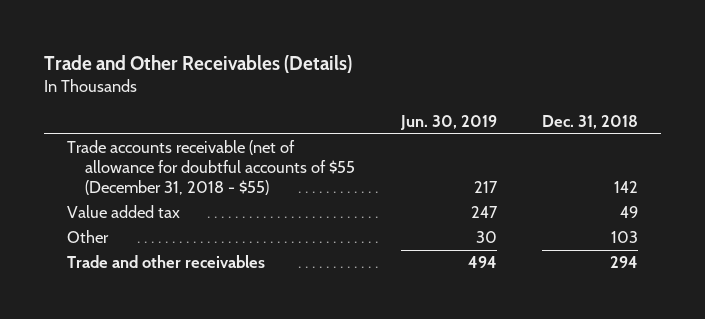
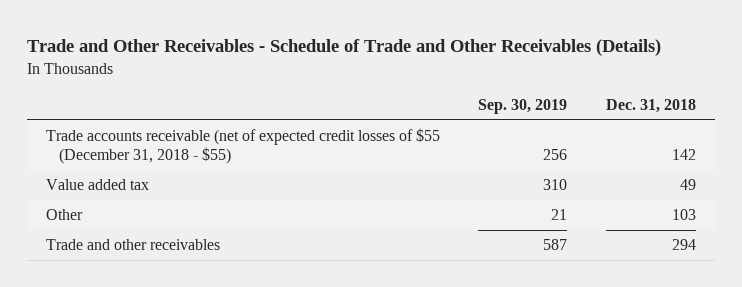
- Trade and Other Receivables (Details)
+ Trade and Other Receivables - Schedule of Trade and Other Receivables (Details)
- | Jun. 30, 2019 | Dec. 31, 2018
+ | Sep. 30, 2019 | Dec. 31, 2018
- Trade accounts receivable (net of allowance for doubtful accounts of $55 (December 31, 2018 - $55) | 217 | 142
+ Trade accounts receivable (net of expected credit losses of $55 (December 31, 2018 - $55) | 256 | 142

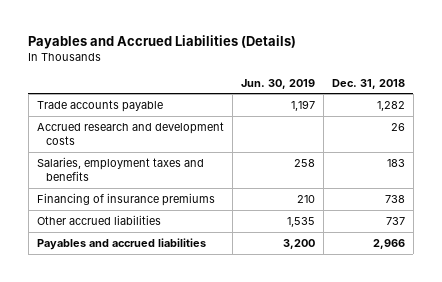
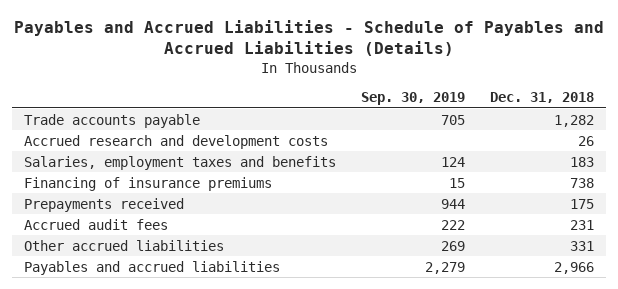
- Payables and Accrued Liabilities (Details)
+ Payables and Accrued Liabilities - Schedule of Payables and Accrued Liabilities (Details)
- | Jun. 30, 2019 | Dec. 31, 2018
+ | Sep. 30, 2019 | Dec. 31, 2018
- Other accrued liabilities | 1,535 | 737
+ Prepayments received | 944 | 175
+ Accrued audit fees | 222 | 231
+ Other accrued liabilities | 269 | 331

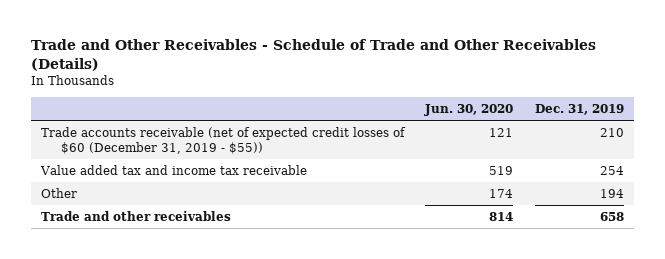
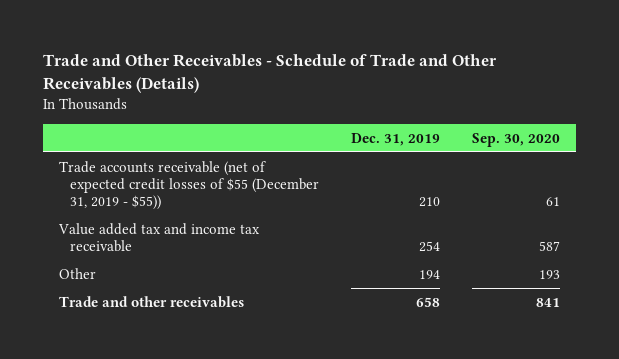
- | Jun. 30, 2020 | Dec. 31, 2019
+ | Dec. 31, 2019 | Sep. 30, 2020
- Trade accounts receivable (net of expected credit losses of $60 (December 31, 2019 - $55)) | 121 | 210
+ Trade accounts receivable (net of expected credit losses of $55 (December 31, 2019 - $55)) | 210 | 61

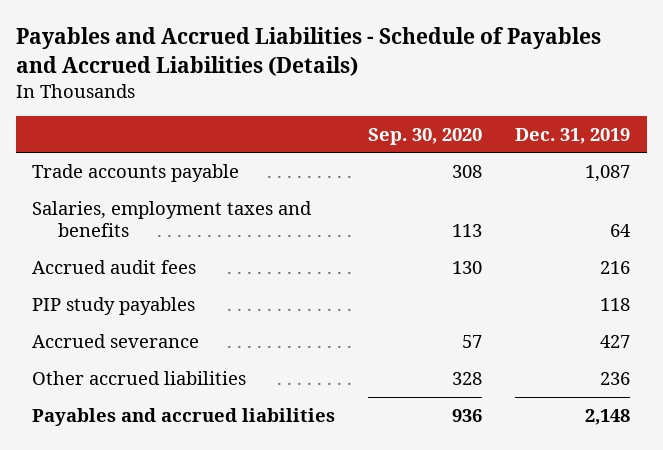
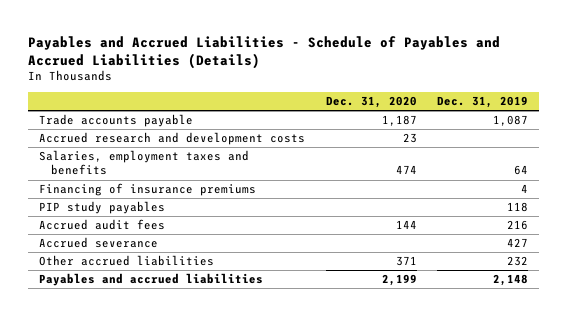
- | Sep. 30, 2020 | Dec. 31, 2019
+ | Dec. 31, 2020 | Dec. 31, 2019
+ Accrued research and development costs | 23 |
+ Financing of insurance premiums | | 4
moved down: Accrued audit fees | 144 | 216
- Other accrued liabilities | 328 | 236
+ Other accrued liabilities | 371 | 232

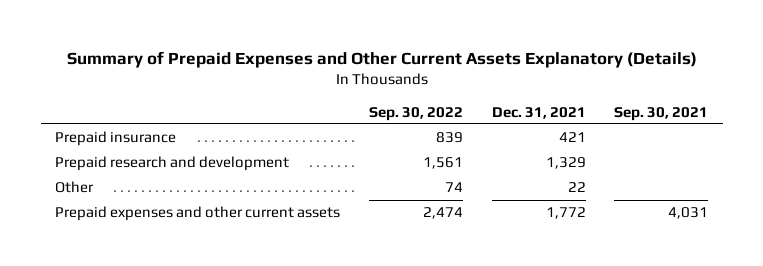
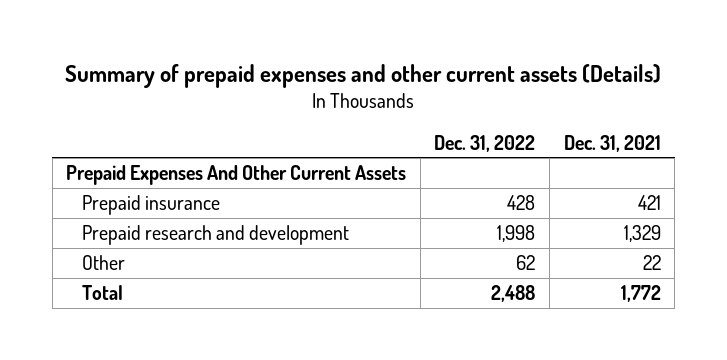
- Summary of Prepaid Expenses and Other Current Assets Explanatory (Details)
+ Summary of prepaid expenses and other current assets (Details)
- | Sep. 30, 2022 | Dec. 31, 2021 | Sep. 30, 2021
+ | Dec. 31, 2022 | Dec. 31, 2021
+ Prepaid Expenses And Other Current Assets
- Prepaid expenses and other current assets | 2,474 | 1,772 | 4,031
+ Total | 2,488 | 1,772

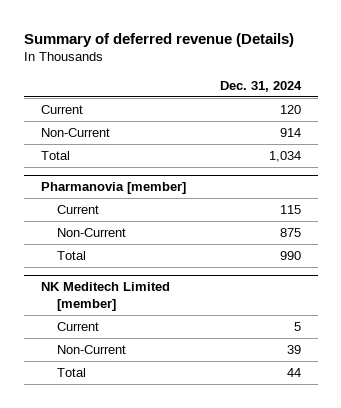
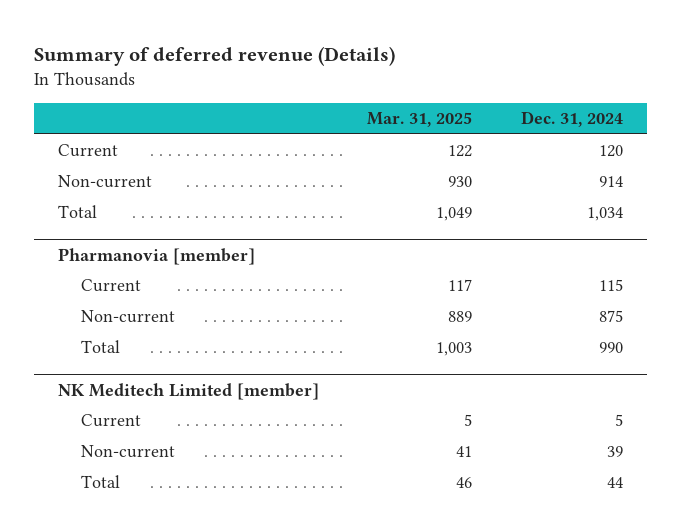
- | Dec. 31, 2024
+ | Mar. 31, 2025 | Dec. 31, 2024
- Non-Current | 914
+ Non-current | 930 | 914
@ Pharmanovia [member]
- Non-Current | 875
+ Non-current | 889 | 875
@ NK Meditech Limited [member]
- Non-Current | 39
+ Non-current | 41 | 39

